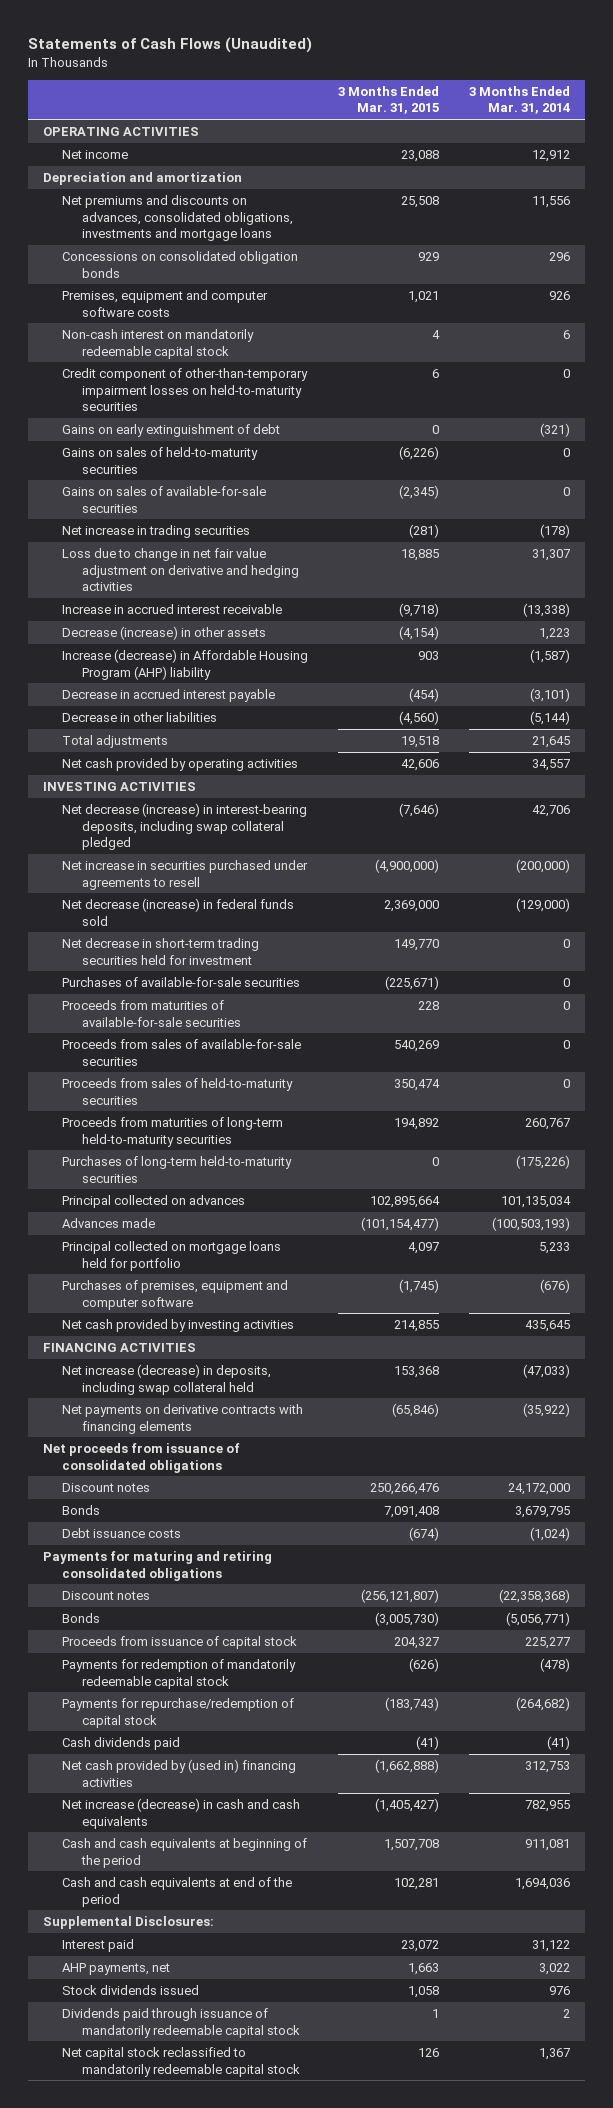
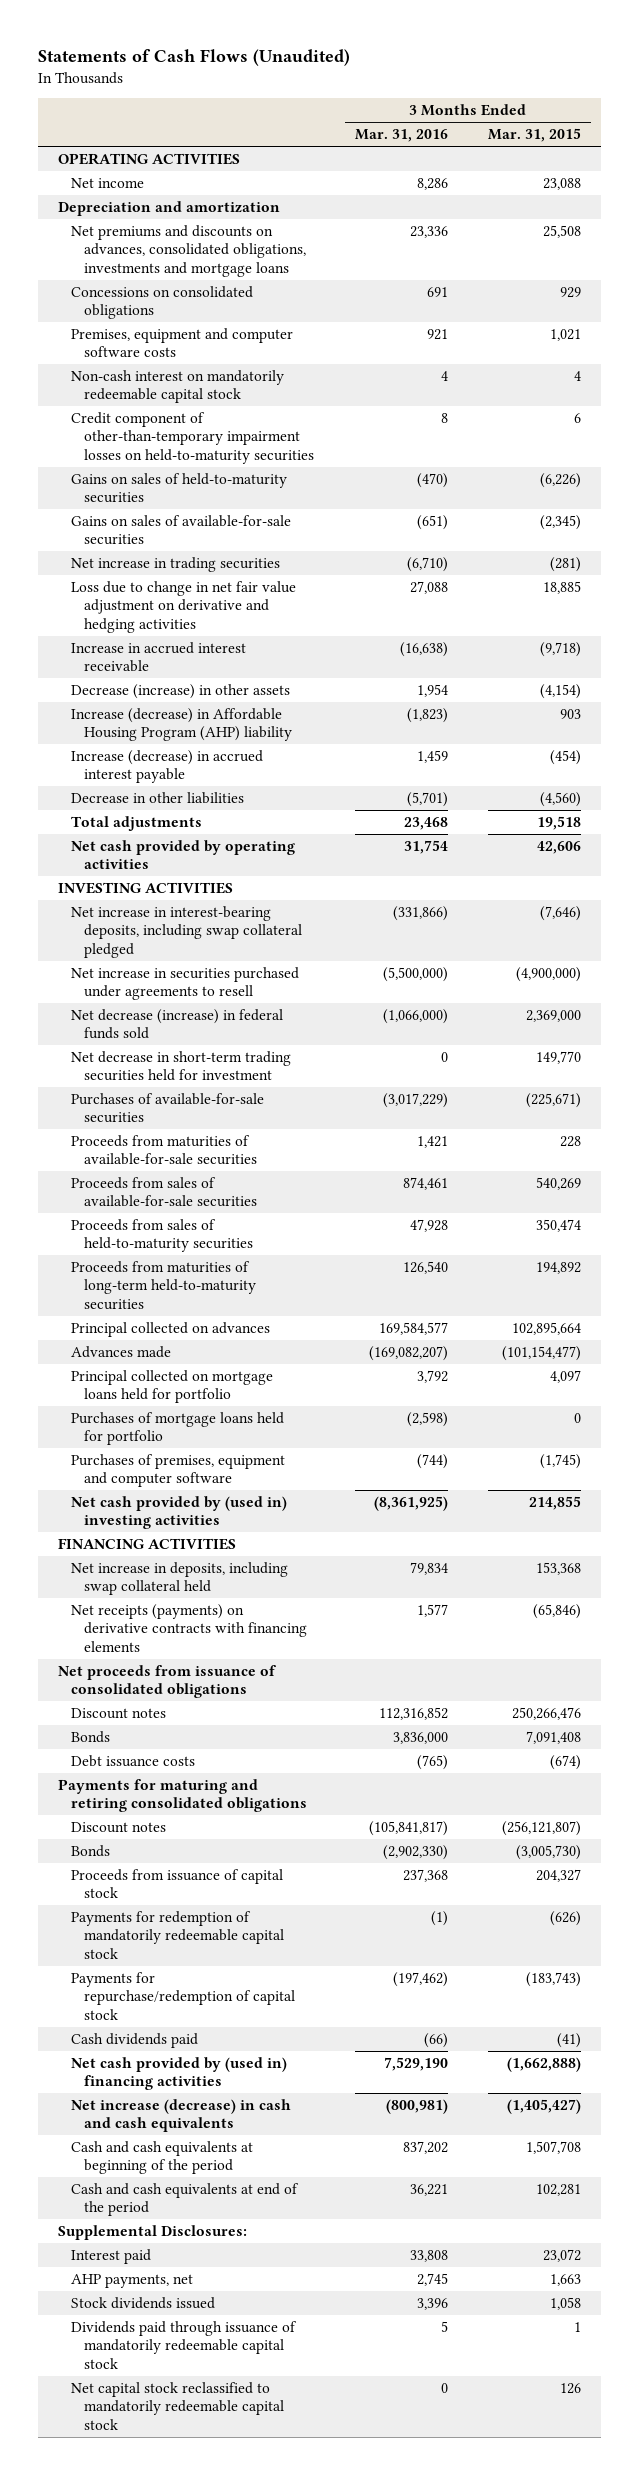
- | 3 Months Ended Mar. 31, 2015 | 3 Months Ended Mar. 31, 2014
+ | 3 Months Ended Mar. 31, 2016 | 3 Months Ended Mar. 31, 2015
- Concessions on consolidated obligation bonds | 929 | 296
+ Concessions on consolidated obligations | 691 | 929
- Gains on early extinguishment of debt | 0 | (321)
- Decrease in accrued interest payable | (454) | (3,101)
+ Increase (decrease) in accrued interest payable | 1,459 | (454)
- Net decrease (increase) in interest-bearing deposits, including swap collateral pledged | (7,646) | 42,706
+ Net increase in interest-bearing deposits, including swap collateral pledged | (331,866) | (7,646)
- Purchases of long-term held-to-maturity securities | 0 | (175,226)
+ Purchases of mortgage loans held for portfolio | (2,598) | 0
- Net cash provided by investing activities | 214,855 | 435,645
+ Net cash provided by (used in) investing activities | (8,361,925) | 214,855
- Net increase (decrease) in deposits, including swap collateral held | 153,368 | (47,033)
- Net payments on derivative contracts with financing elements | (65,846) | (35,922)
+ Net increase in deposits, including swap collateral held | 79,834 | 153,368
+ Net receipts (payments) on derivative contracts with financing elements | 1,577 | (65,846)

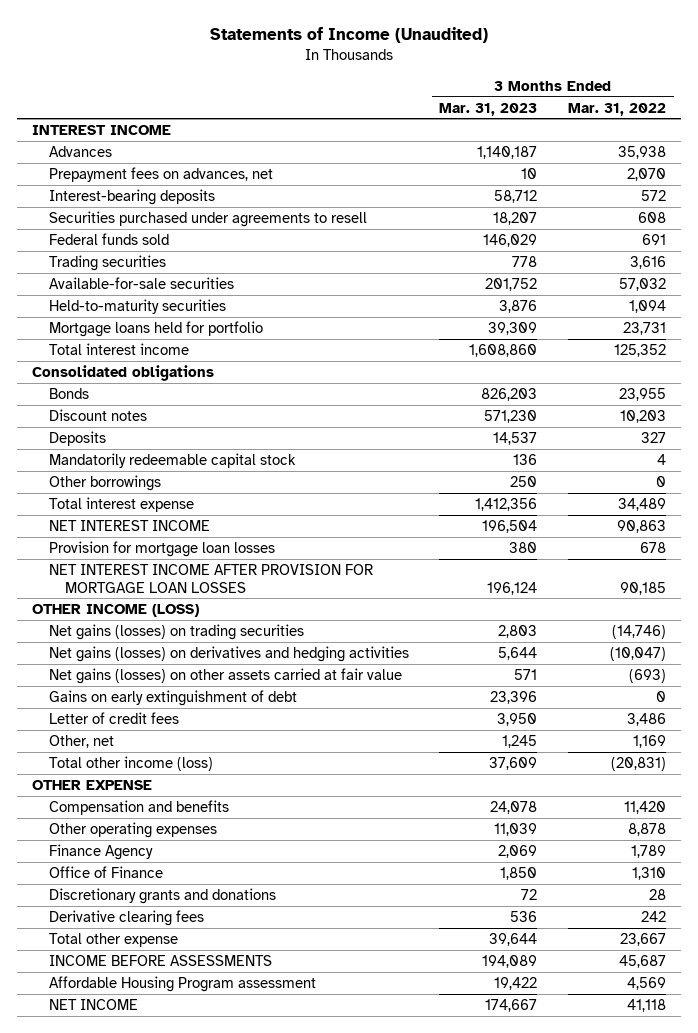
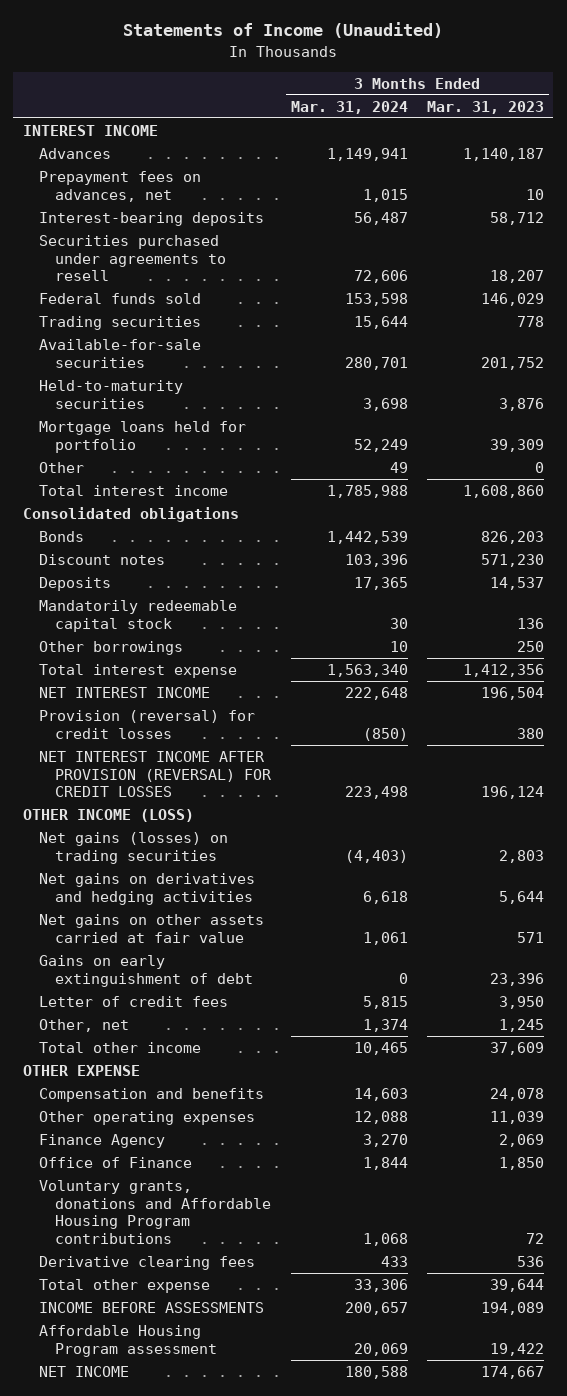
- | 3 Months Ended Mar. 31, 2023 | 3 Months Ended Mar. 31, 2022
+ | 3 Months Ended Mar. 31, 2024 | 3 Months Ended Mar. 31, 2023
+ Other | 49 | 0
- Provision for mortgage loan losses | 380 | 678
- NET INTEREST INCOME AFTER PROVISION FOR MORTGAGE LOAN LOSSES | 196,124 | 90,185
+ Provision (reversal) for credit losses | (850) | 380
+ NET INTEREST INCOME AFTER PROVISION (REVERSAL) FOR CREDIT LOSSES | 223,498 | 196,124
- Net gains (losses) on derivatives and hedging activities | 5,644 | (10,047)
- Net gains (losses) on other assets carried at fair value | 571 | (693)
+ Net gains on derivatives and hedging activities | 6,618 | 5,644
+ Net gains on other assets carried at fair value | 1,061 | 571
- Total other income (loss) | 37,609 | (20,831)
+ Total other income | 10,465 | 37,609
- Discretionary grants and donations | 72 | 28
+ Voluntary grants, donations and Affordable Housing Program contributions | 1,068 | 72

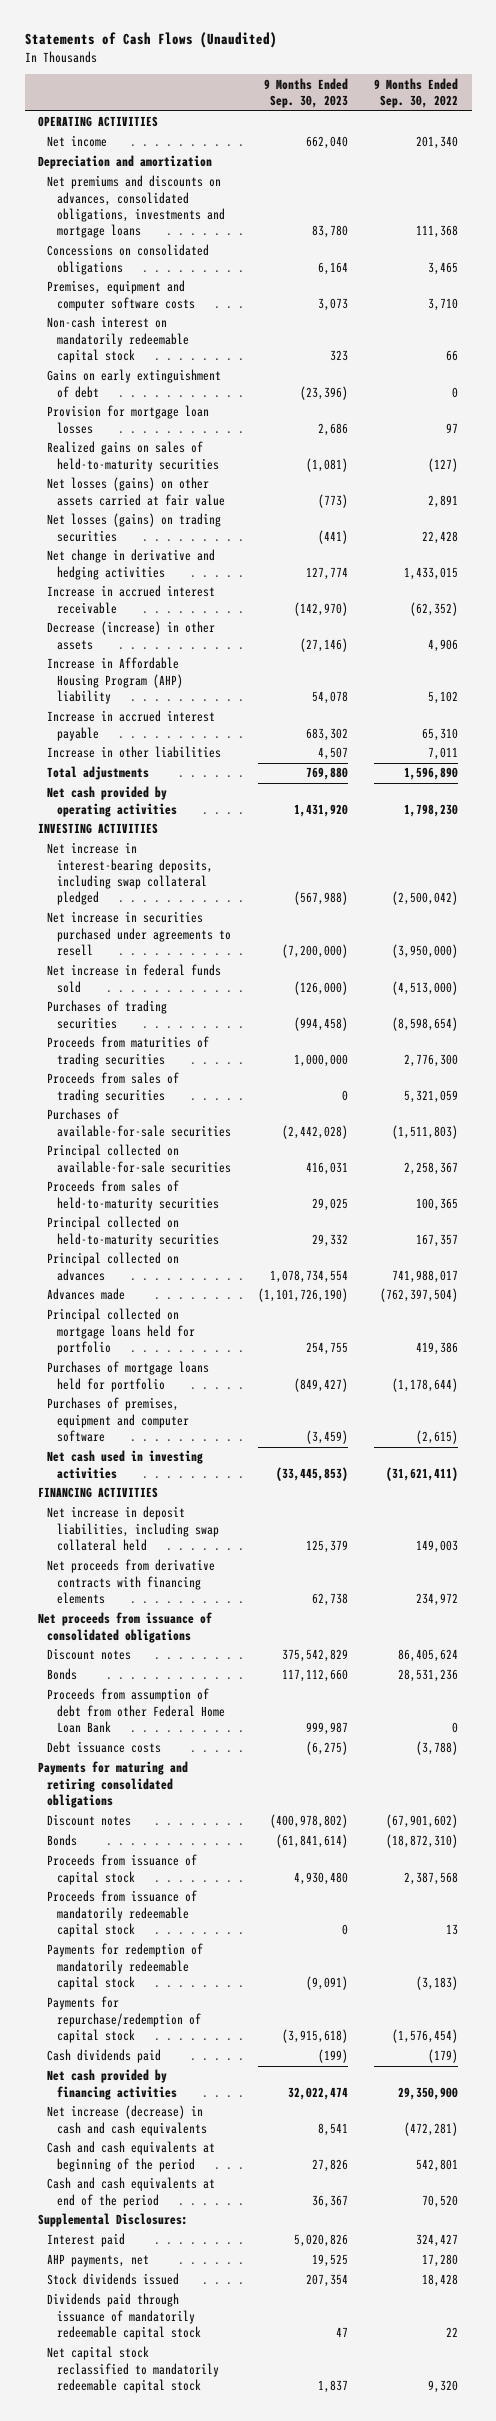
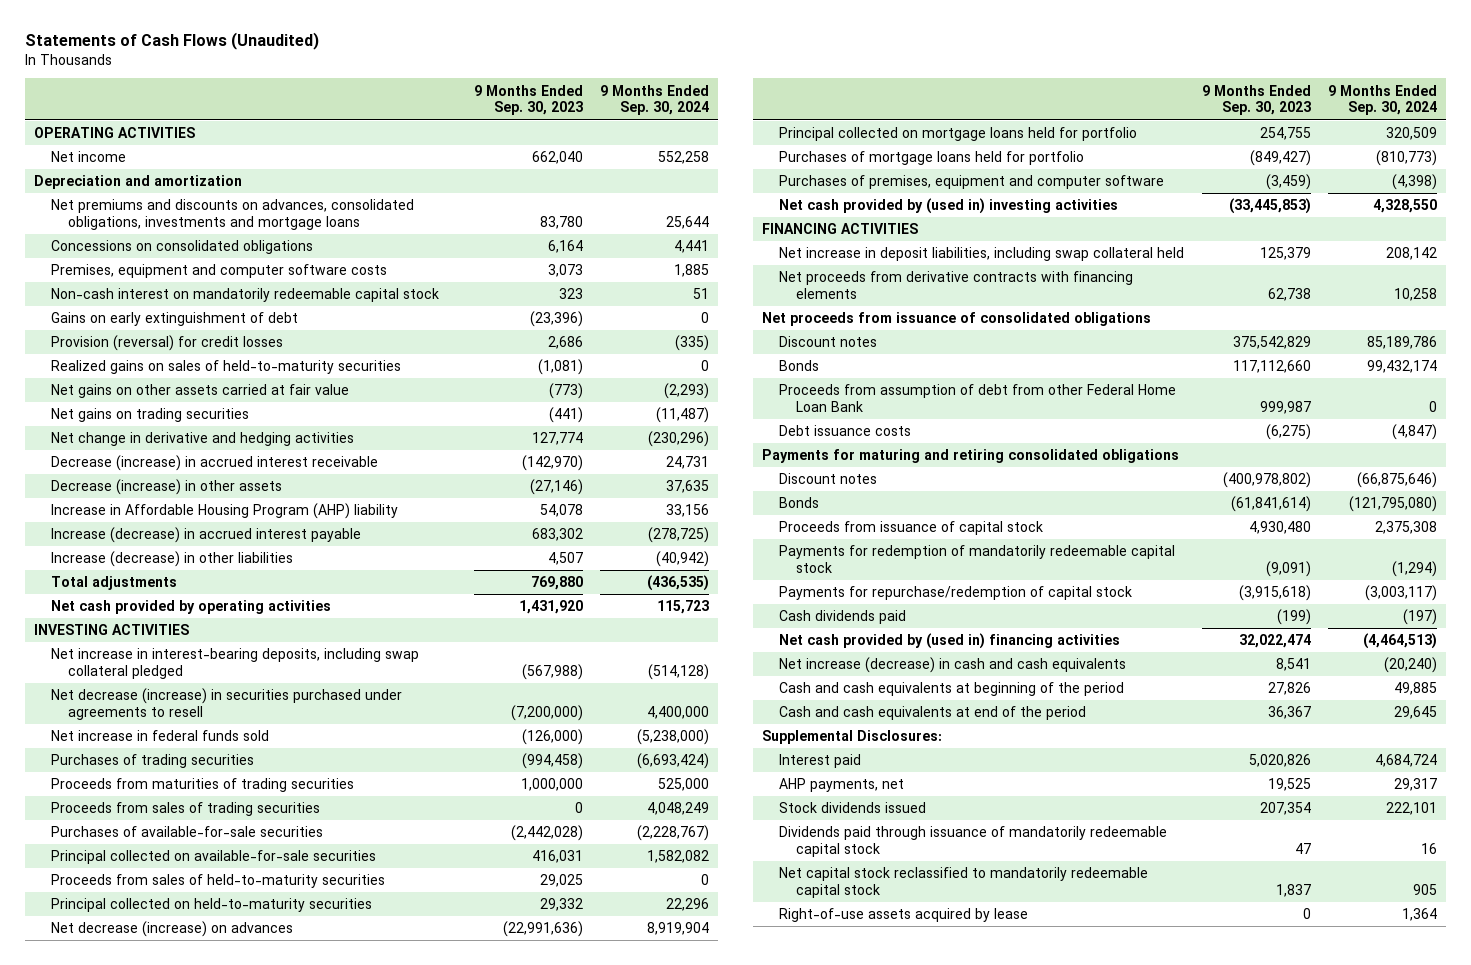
- | 9 Months Ended Sep. 30, 2023 | 9 Months Ended Sep. 30, 2022
+ | 9 Months Ended Sep. 30, 2023 | 9 Months Ended Sep. 30, 2024
- Provision for mortgage loan losses | 2,686 | 97
+ Provision (reversal) for credit losses | 2,686 | (335)
- Net losses (gains) on other assets carried at fair value | (773) | 2,891
- Net losses (gains) on trading securities | (441) | 22,428
+ Net gains on other assets carried at fair value | (773) | (2,293)
+ Net gains on trading securities | (441) | (11,487)
- Increase in accrued interest receivable | (142,970) | (62,352)
+ Decrease (increase) in accrued interest receivable | (142,970) | 24,731
- Increase in accrued interest payable | 683,302 | 65,310
- Increase in other liabilities | 4,507 | 7,011
+ Increase (decrease) in accrued interest payable | 683,302 | (278,725)
+ Increase (decrease) in other liabilities | 4,507 | (40,942)
- Net increase in securities purchased under agreements to resell | (7,200,000) | (3,950,000)
+ Net decrease (increase) in securities purchased under agreements to resell | (7,200,000) | 4,400,000
- Principal collected on advances | 1,078,734,554 | 741,988,017
- Advances made | (1,101,726,190) | (762,397,504)
+ Net decrease (increase) on advances | (22,991,636) | 8,919,904
- Net cash used in investing activities | (33,445,853) | (31,621,411)
+ Net cash provided by (used in) investing activities | (33,445,853) | 4,328,550
- Proceeds from issuance of mandatorily redeemable capital stock | 0 | 13
- Net cash provided by financing activities | 32,022,474 | 29,350,900
+ Net cash provided by (used in) financing activities | 32,022,474 | (4,464,513)
+ Right-of-use assets acquired by lease | 0 | 1,364

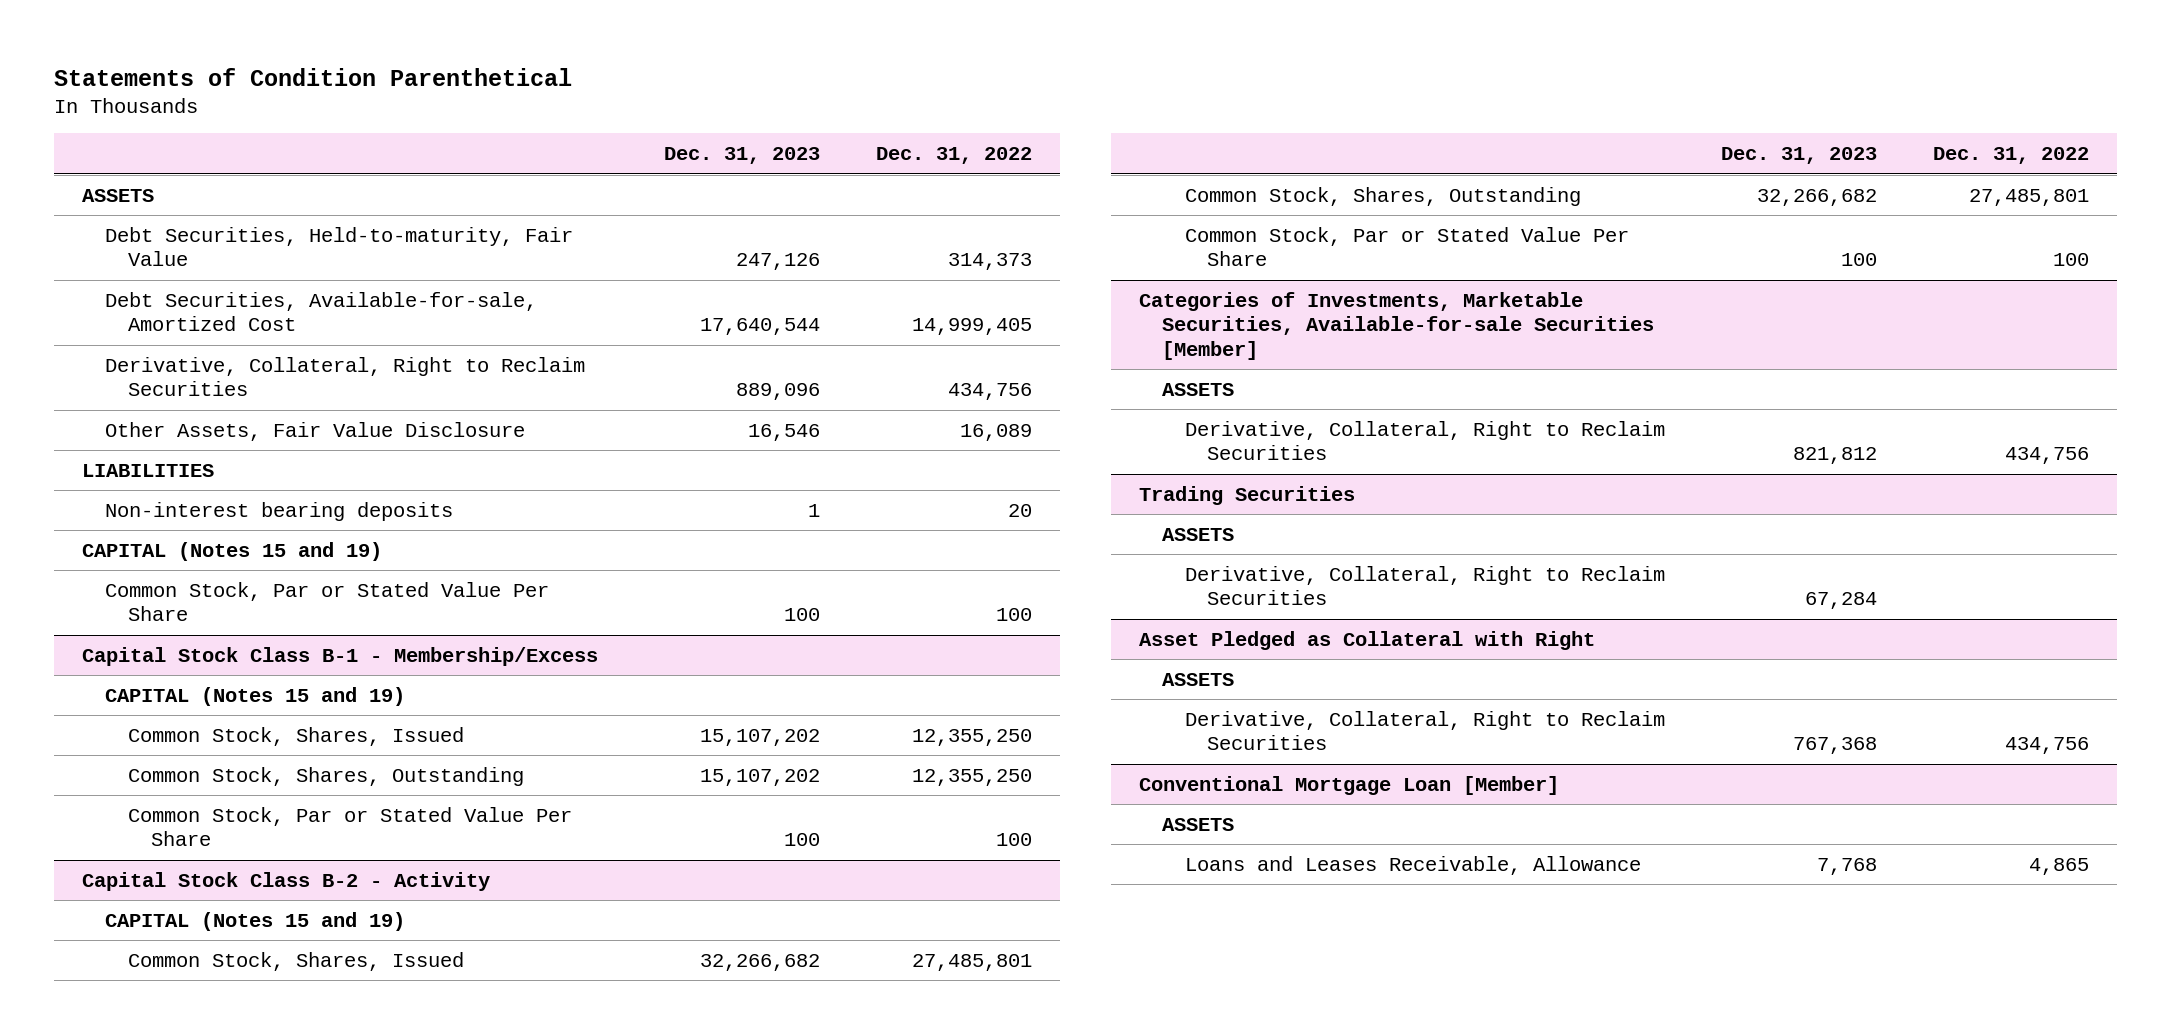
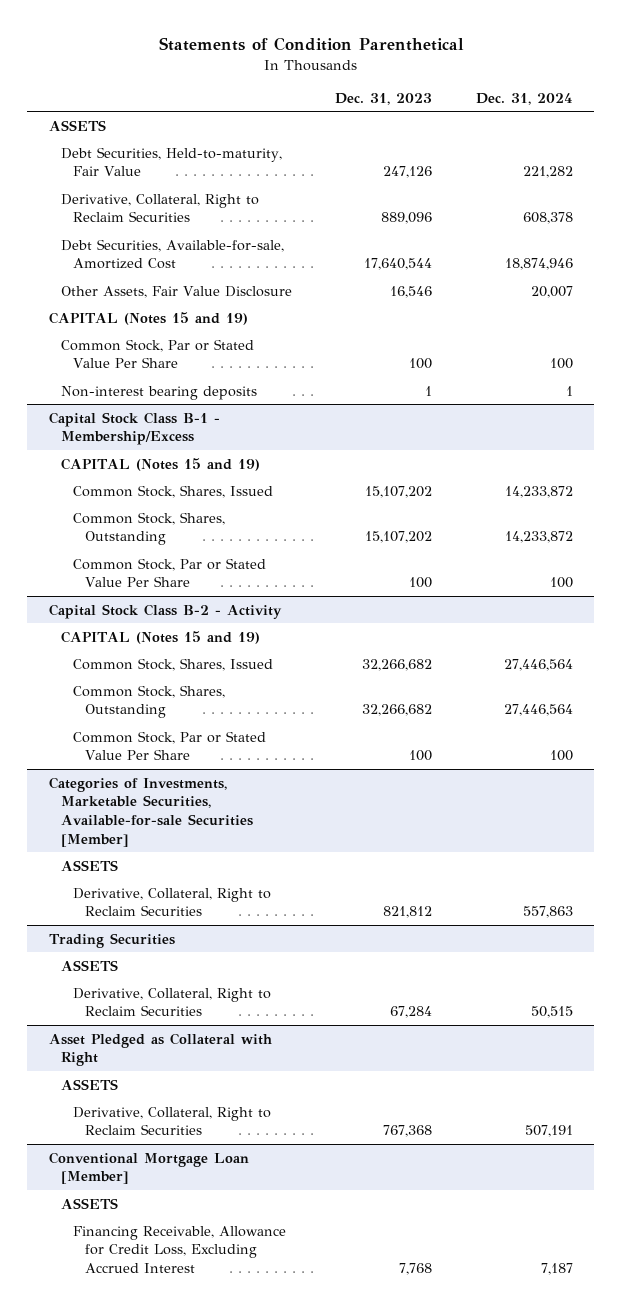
- | Dec. 31, 2023 | Dec. 31, 2022
+ | Dec. 31, 2023 | Dec. 31, 2024
moved down: Debt Securities, Available-for-sale, Amortized Cost | 17,640,544 | 18,874,946
- LIABILITIES
moved down: Non-interest bearing deposits | 1 | 1
@ Conventional Mortgage Loan [Member]
- Loans and Leases Receivable, Allowance | 7,768 | 4,865
+ Financing Receivable, Allowance for Credit Loss, Excluding Accrued Interest | 7,768 | 7,187

